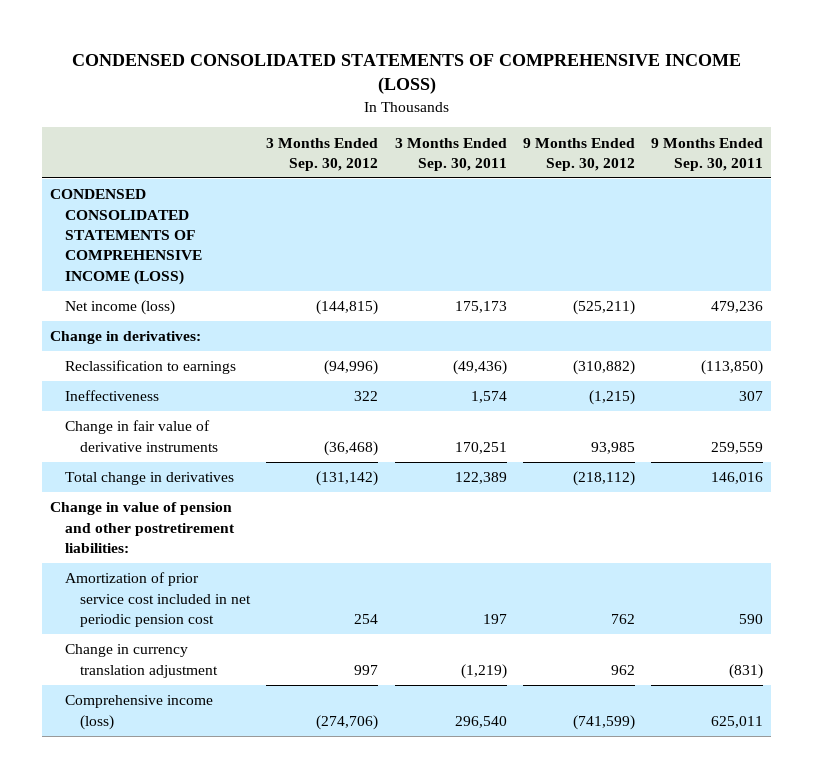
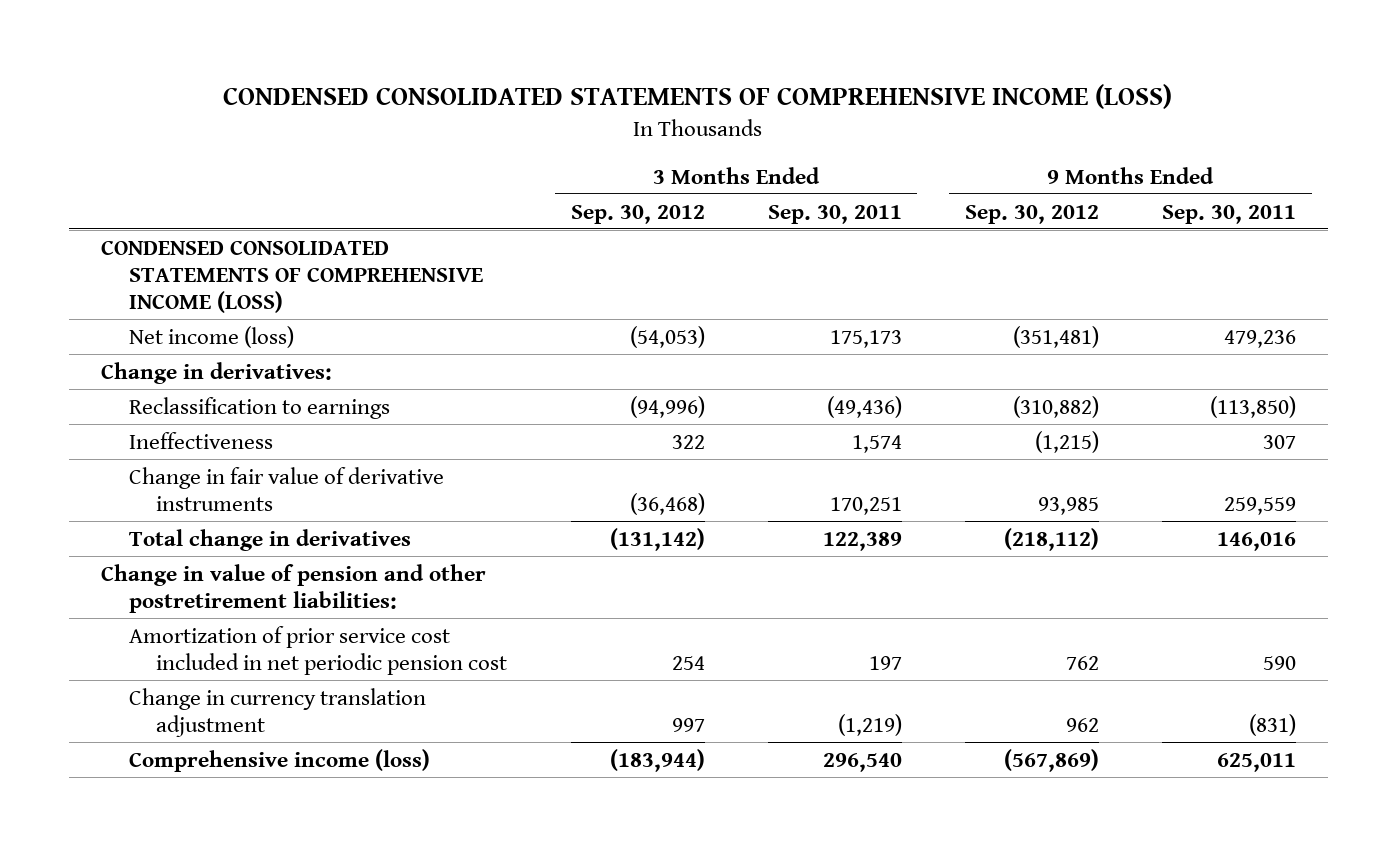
- Net income (loss) | (144,815) | 175,173 | (525,211) | 479,236
+ Net income (loss) | (54,053) | 175,173 | (351,481) | 479,236
- Comprehensive income (loss) | (274,706) | 296,540 | (741,599) | 625,011
+ Comprehensive income (loss) | (183,944) | 296,540 | (567,869) | 625,011

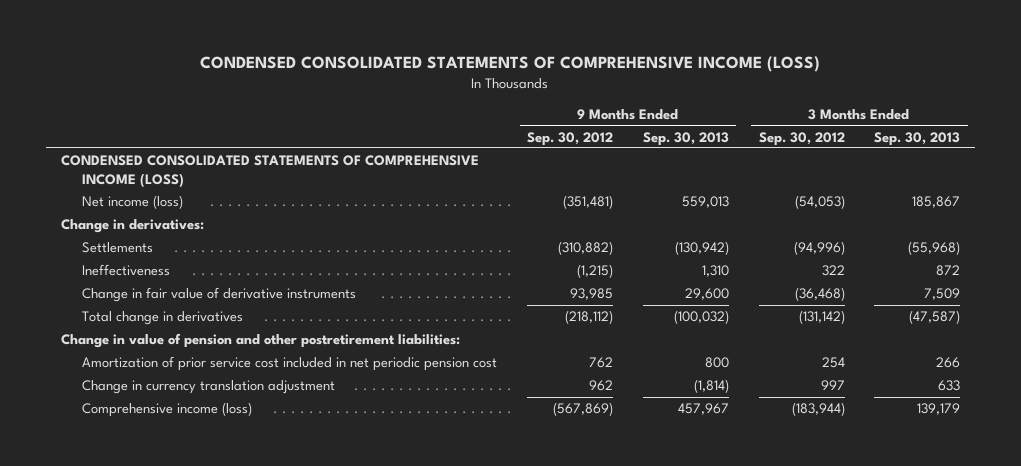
- | 3 Months Ended Sep. 30, 2012 | 3 Months Ended Sep. 30, 2011 | 9 Months Ended Sep. 30, 2012 | 9 Months Ended Sep. 30, 2011
+ | 9 Months Ended Sep. 30, 2012 | 9 Months Ended Sep. 30, 2013 | 3 Months Ended Sep. 30, 2012 | 3 Months Ended Sep. 30, 2013
- Reclassification to earnings | (94,996) | (49,436) | (310,882) | (113,850)
+ Settlements | (310,882) | (130,942) | (94,996) | (55,968)

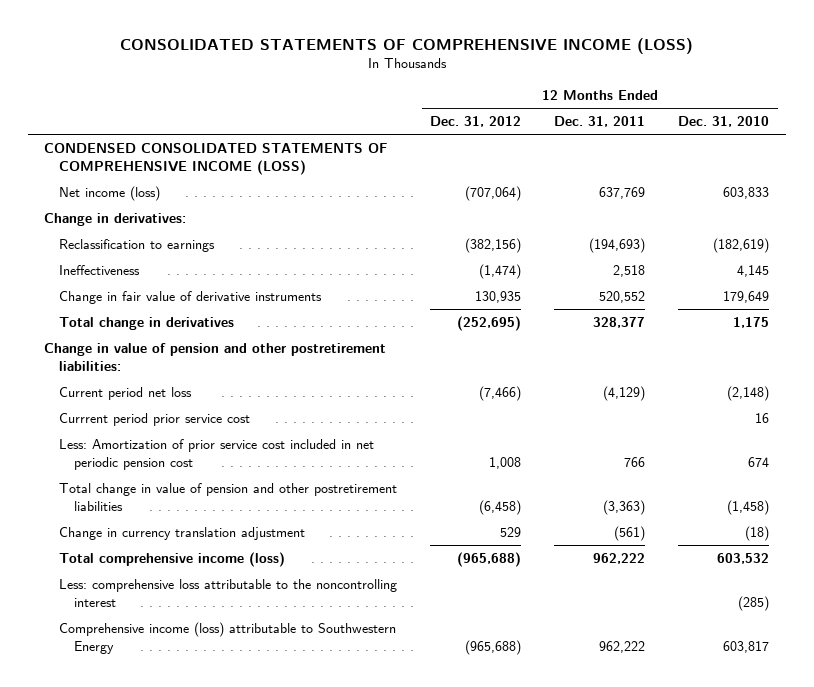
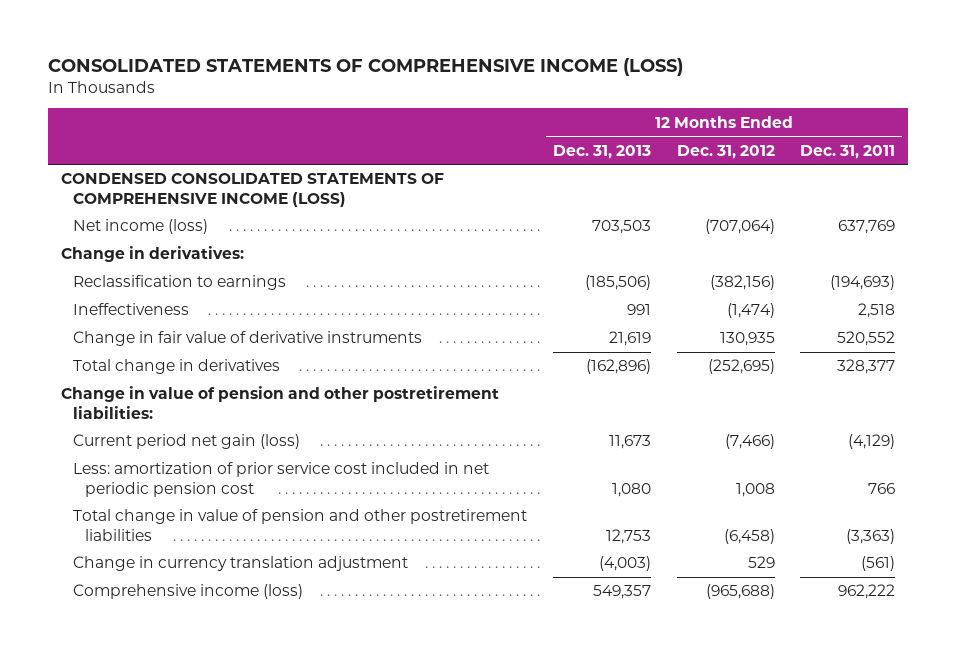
- | 12 Months Ended Dec. 31, 2012 | 12 Months Ended Dec. 31, 2011 | 12 Months Ended Dec. 31, 2010
+ | 12 Months Ended Dec. 31, 2013 | 12 Months Ended Dec. 31, 2012 | 12 Months Ended Dec. 31, 2011
- Current period net loss | (7,466) | (4,129) | (2,148)
- Currrent period prior service cost | | | 16
- Less: Amortization of prior service cost included in net periodic pension cost | 1,008 | 766 | 674
+ Current period net gain (loss) | 11,673 | (7,466) | (4,129)
+ Less: amortization of prior service cost included in net periodic pension cost | 1,080 | 1,008 | 766
- Total comprehensive income (loss) | (965,688) | 962,222 | 603,532
- Less: comprehensive loss attributable to the noncontrolling interest | | | (285)
- Comprehensive income (loss) attributable to Southwestern Energy | (965,688) | 962,222 | 603,817
+ Comprehensive income (loss) | 549,357 | (965,688) | 962,222

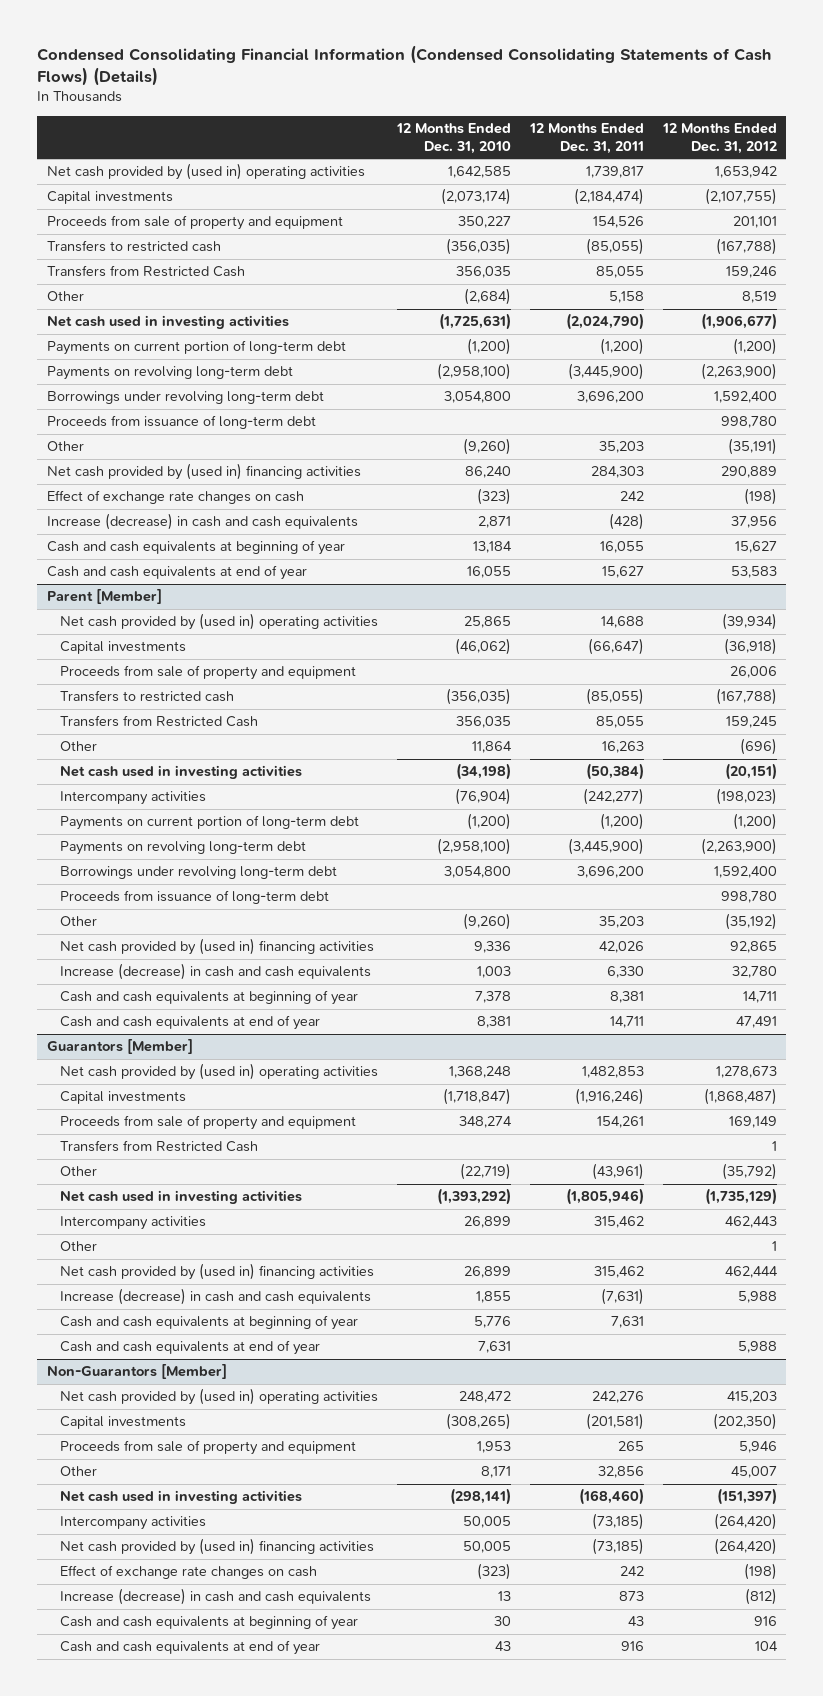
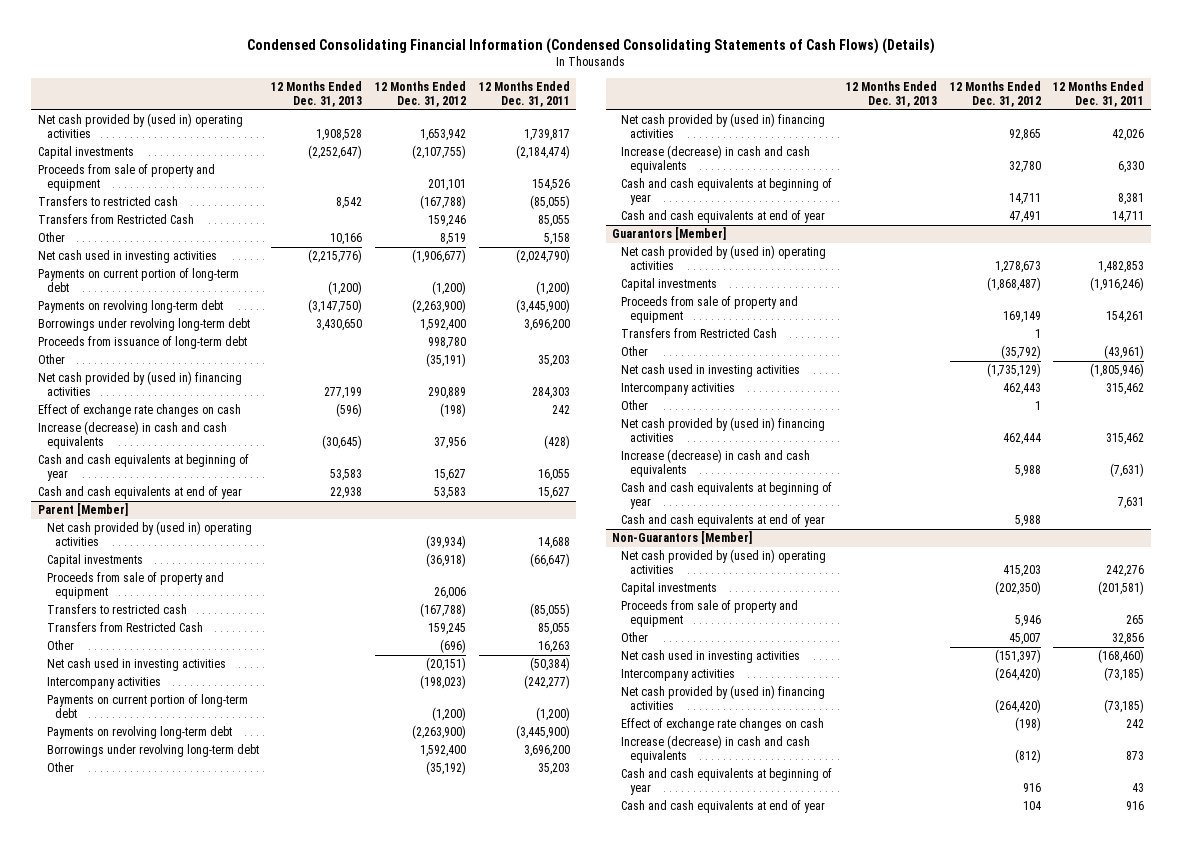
- | 12 Months Ended Dec. 31, 2010 | 12 Months Ended Dec. 31, 2011 | 12 Months Ended Dec. 31, 2012
+ | 12 Months Ended Dec. 31, 2013 | 12 Months Ended Dec. 31, 2012 | 12 Months Ended Dec. 31, 2011
@ Parent [Member]
- Proceeds from issuance of long-term debt | | | 998,780

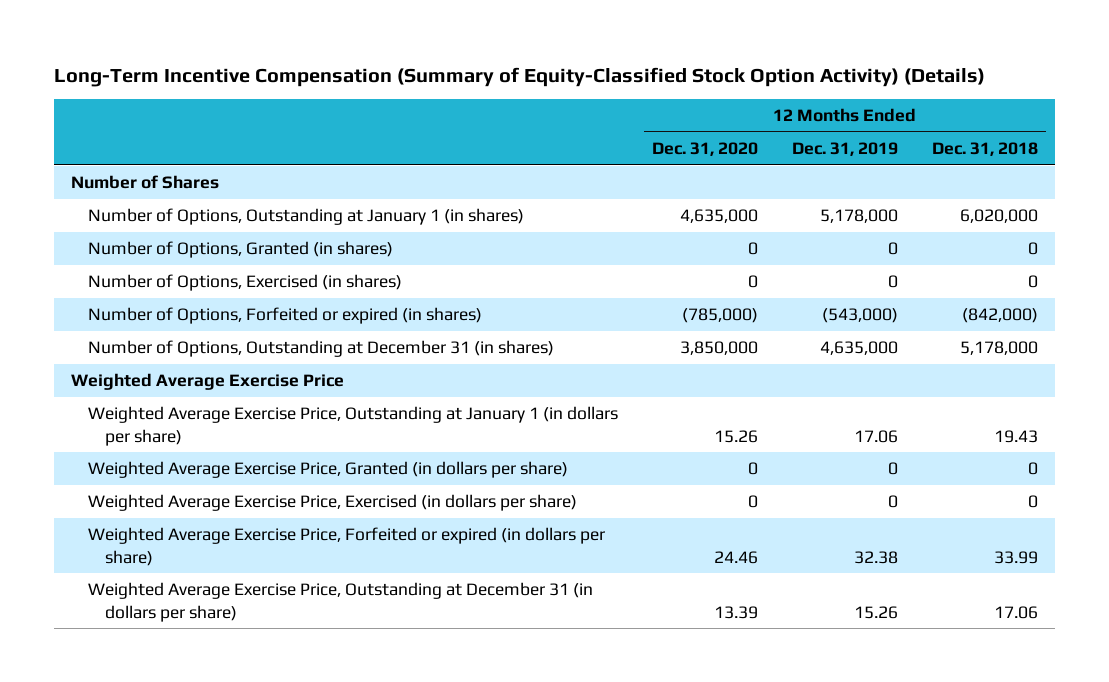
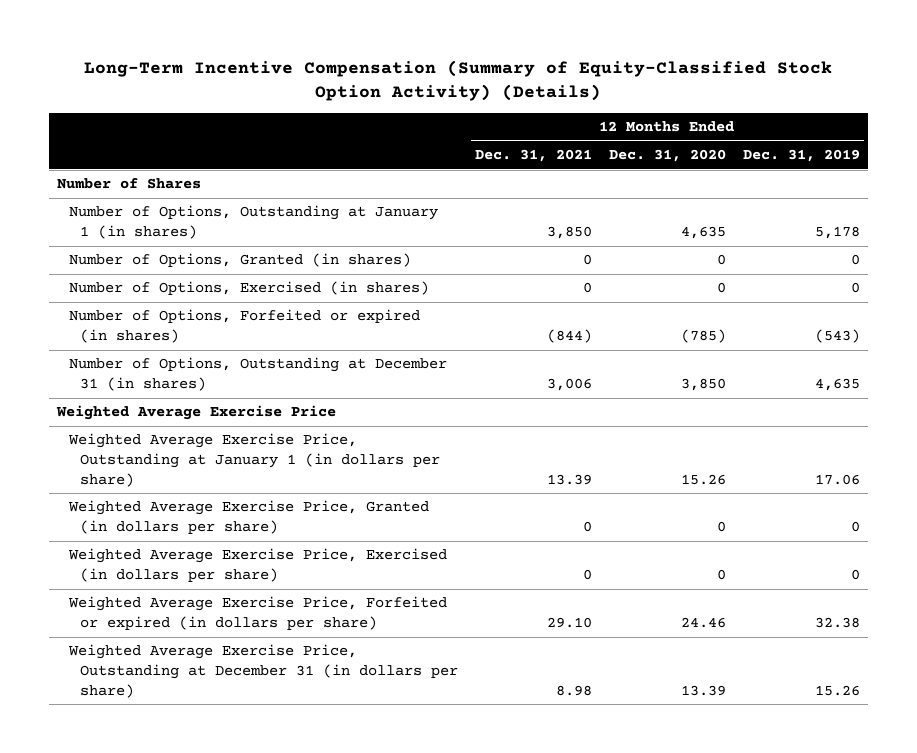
- | 12 Months Ended Dec. 31, 2020 | 12 Months Ended Dec. 31, 2019 | 12 Months Ended Dec. 31, 2018
+ | 12 Months Ended Dec. 31, 2021 | 12 Months Ended Dec. 31, 2020 | 12 Months Ended Dec. 31, 2019
- Number of Options, Outstanding at January 1 (in shares) | 4,635,000 | 5,178,000 | 6,020,000
+ Number of Options, Outstanding at January 1 (in shares) | 3,850 | 4,635 | 5,178
- Number of Options, Forfeited or expired (in shares) | (785,000) | (543,000) | (842,000)
- Number of Options, Outstanding at December 31 (in shares) | 3,850,000 | 4,635,000 | 5,178,000
+ Number of Options, Forfeited or expired (in shares) | (844) | (785) | (543)
+ Number of Options, Outstanding at December 31 (in shares) | 3,006 | 3,850 | 4,635

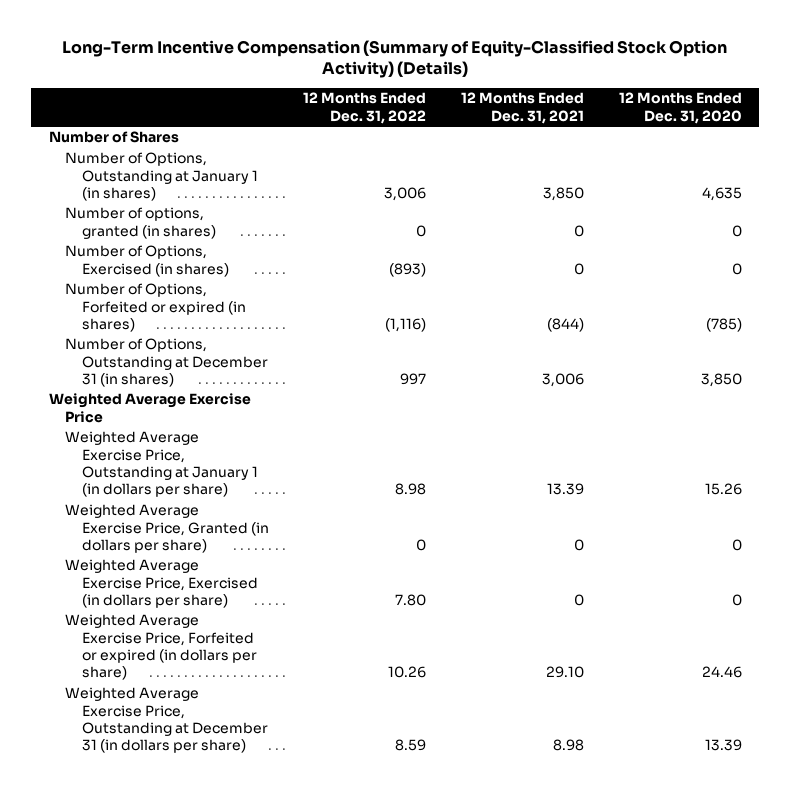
- | 12 Months Ended Dec. 31, 2021 | 12 Months Ended Dec. 31, 2020 | 12 Months Ended Dec. 31, 2019
+ | 12 Months Ended Dec. 31, 2022 | 12 Months Ended Dec. 31, 2021 | 12 Months Ended Dec. 31, 2020
- Number of Options, Granted (in shares) | 0 | 0 | 0
+ Number of options, granted (in shares) | 0 | 0 | 0

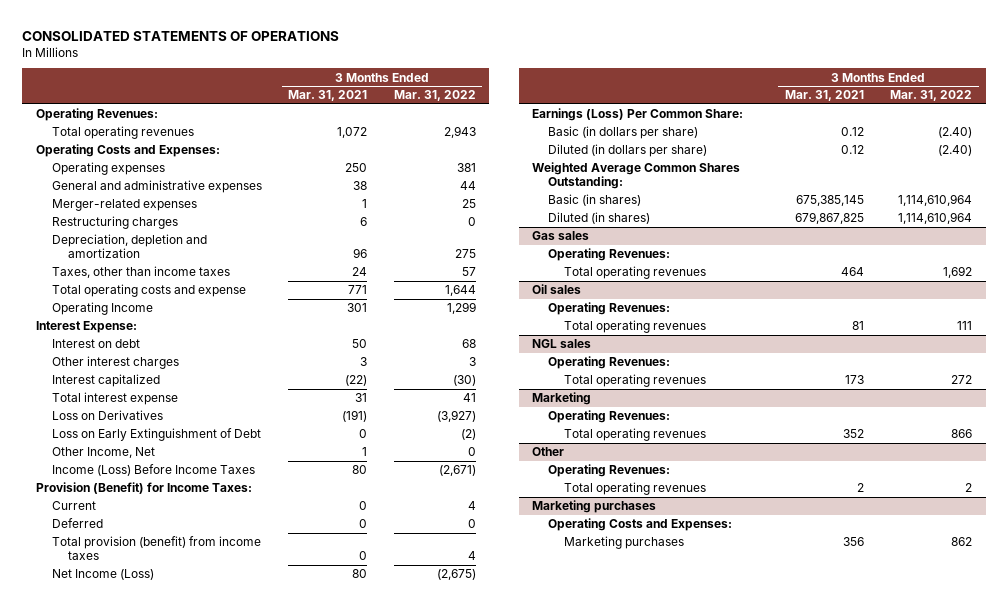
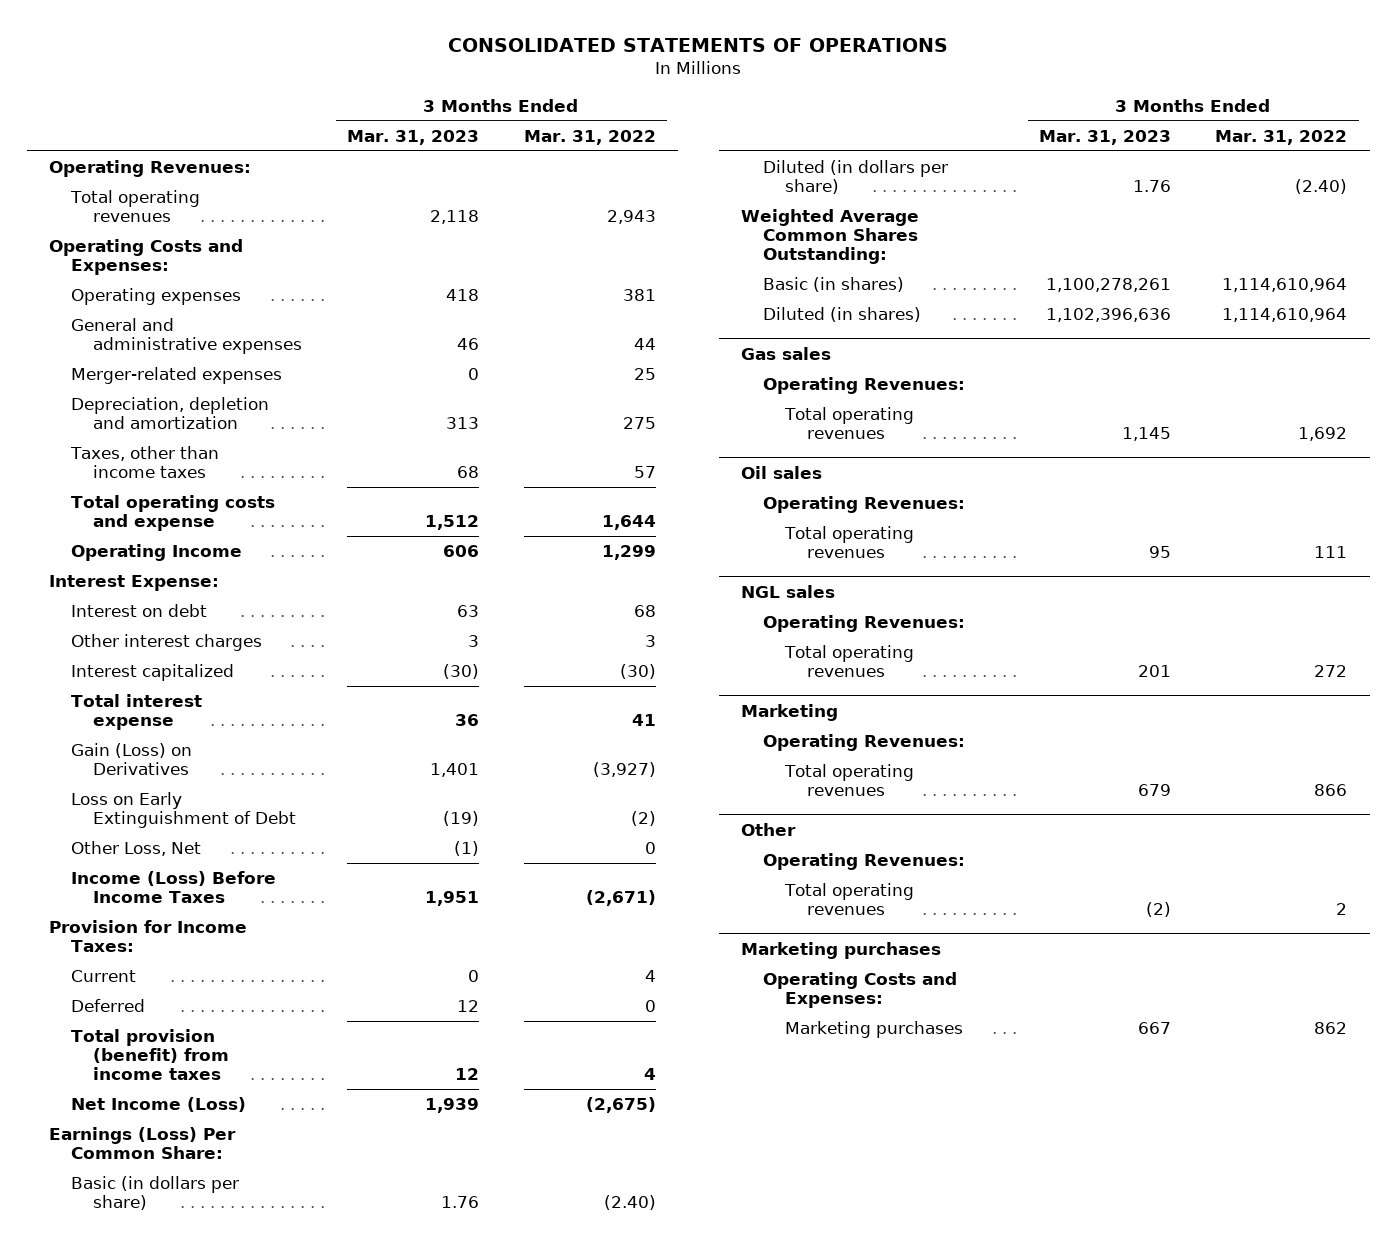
- | 3 Months Ended Mar. 31, 2021 | 3 Months Ended Mar. 31, 2022
+ | 3 Months Ended Mar. 31, 2023 | 3 Months Ended Mar. 31, 2022
- Restructuring charges | 6 | 0
- Loss on Derivatives | (191) | (3,927)
+ Gain (Loss) on Derivatives | 1,401 | (3,927)
- Other Income, Net | 1 | 0
+ Other Loss, Net | (1) | 0
- Provision (Benefit) for Income Taxes:
+ Provision for Income Taxes:

